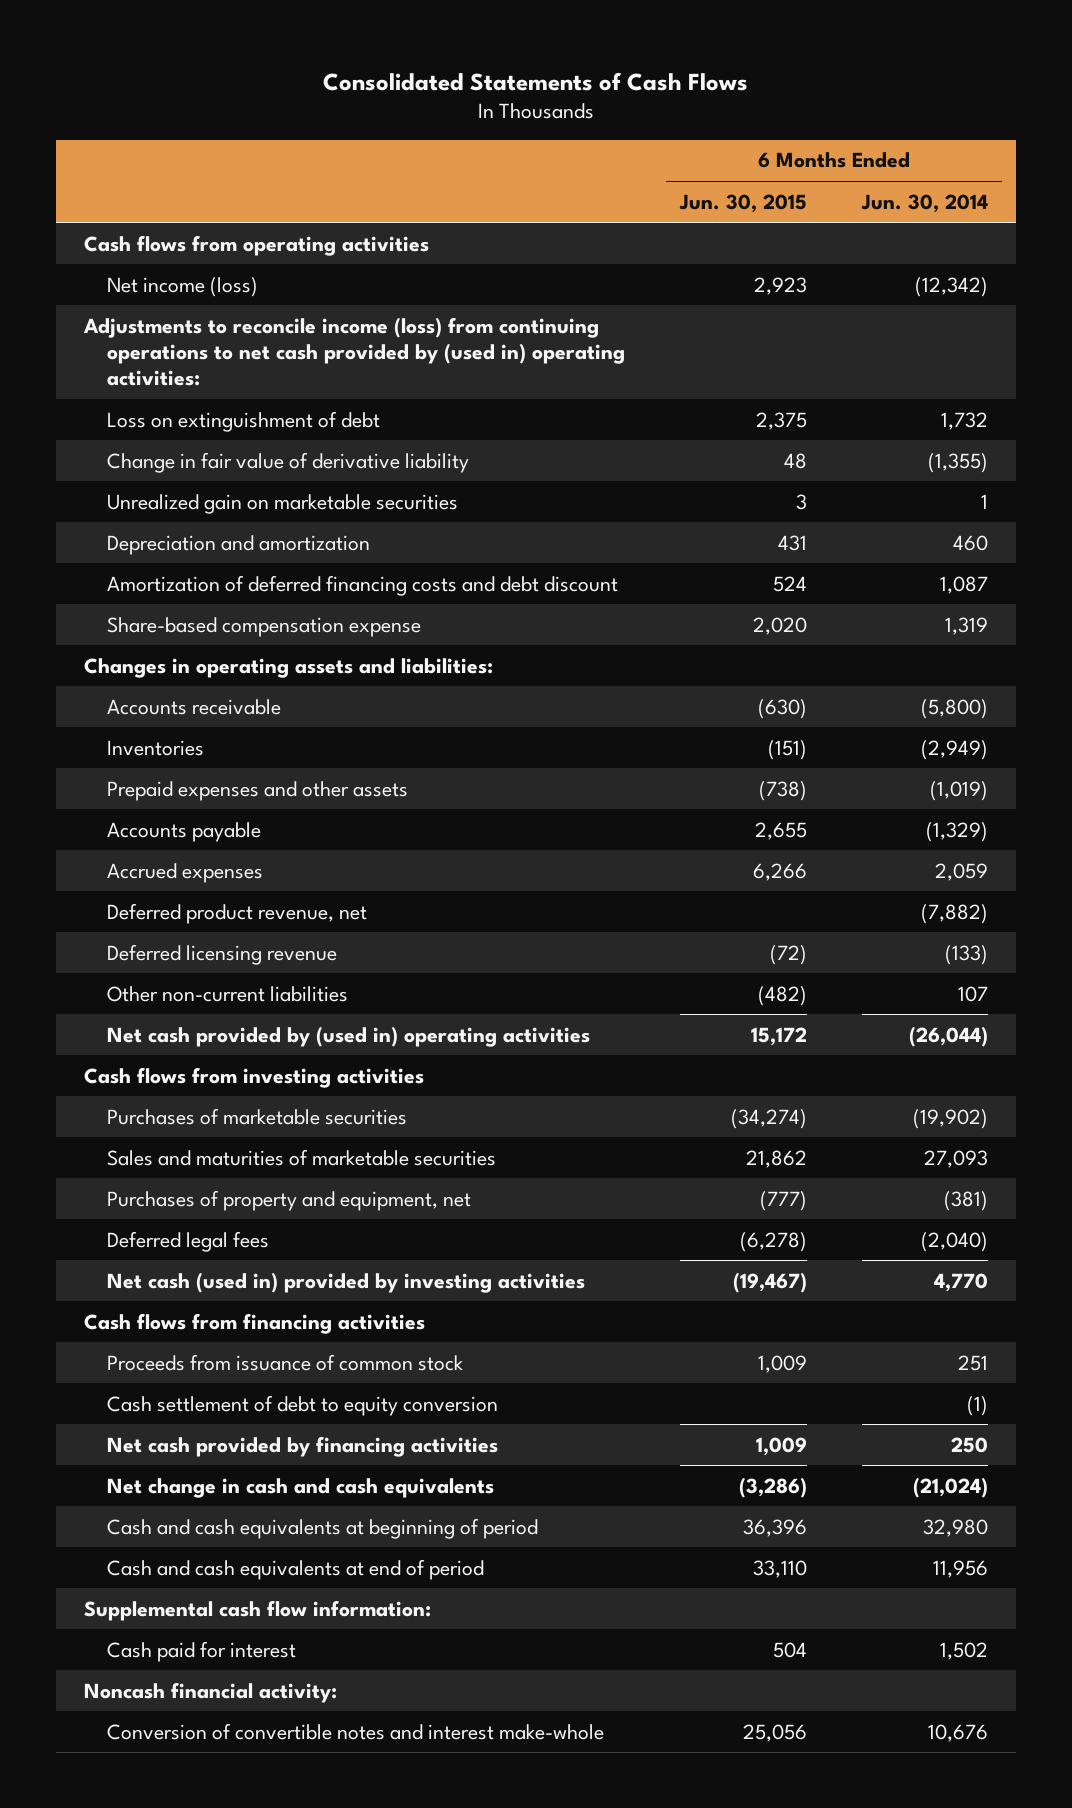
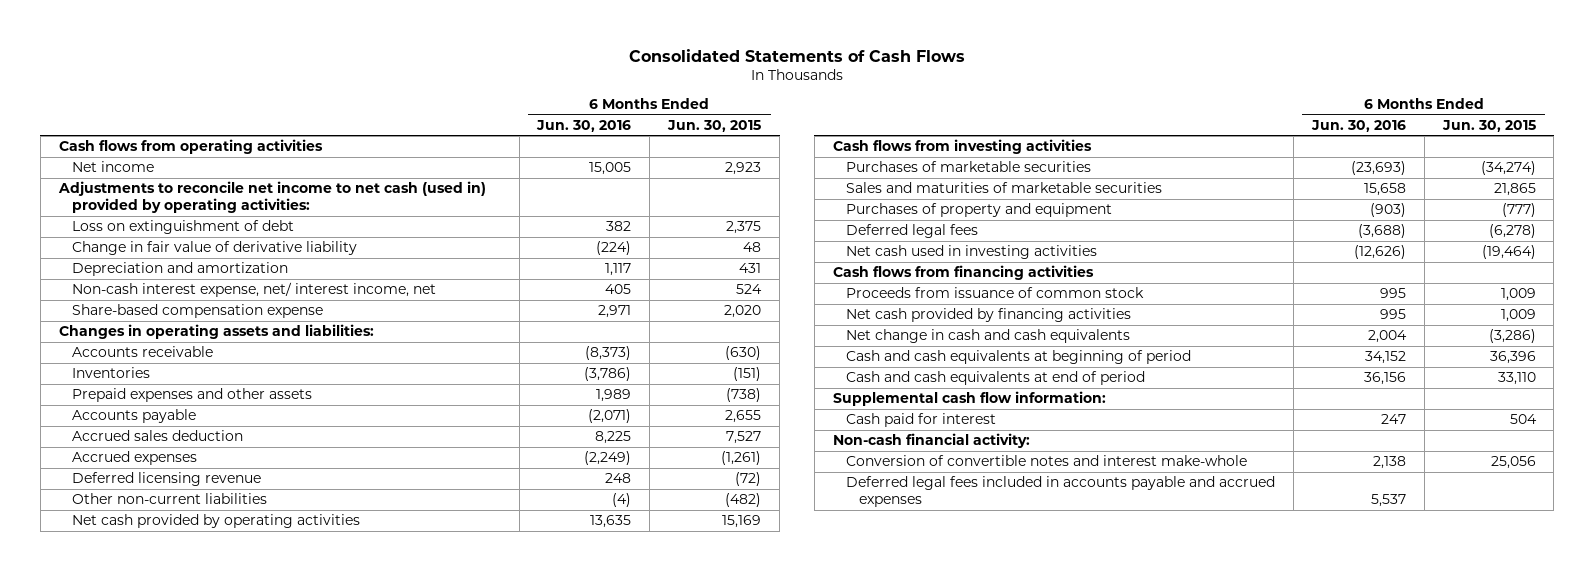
- | 6 Months Ended Jun. 30, 2015 | 6 Months Ended Jun. 30, 2014
+ | 6 Months Ended Jun. 30, 2016 | 6 Months Ended Jun. 30, 2015
- Net income (loss) | 2,923 | (12,342)
- Adjustments to reconcile income (loss) from continuing operations to net cash provided by (used in) operating activities:
+ Net income | 15,005 | 2,923
+ Adjustments to reconcile net income to net cash (used in) provided by operating activities:
- Unrealized gain on marketable securities | 3 | 1
- Amortization of deferred financing costs and debt discount | 524 | 1,087
+ Non-cash interest expense, net/ interest income, net | 405 | 524
- Accrued expenses | 6,266 | 2,059
- Deferred product revenue, net | | (7,882)
+ Accrued sales deduction | 8,225 | 7,527
+ Accrued expenses | (2,249) | (1,261)
- Net cash provided by (used in) operating activities | 15,172 | (26,044)
+ Net cash provided by operating activities | 13,635 | 15,169
- Sales and maturities of marketable securities | 21,862 | 27,093
- Purchases of property and equipment, net | (777) | (381)
+ Sales and maturities of marketable securities | 15,658 | 21,865
+ Purchases of property and equipment | (903) | (777)
- Net cash (used in) provided by investing activities | (19,467) | 4,770
+ Net cash used in investing activities | (12,626) | (19,464)
- Cash settlement of debt to equity conversion | | (1)
- Noncash financial activity:
+ Non-cash financial activity:
+ Deferred legal fees included in accounts payable and accrued expenses | 5,537 |

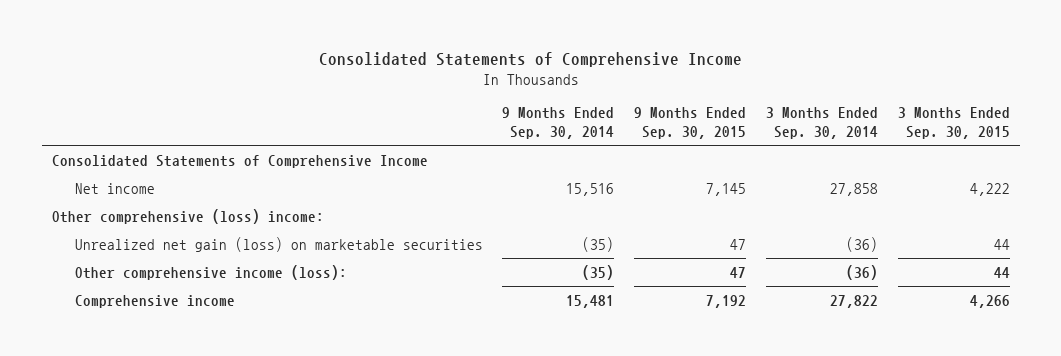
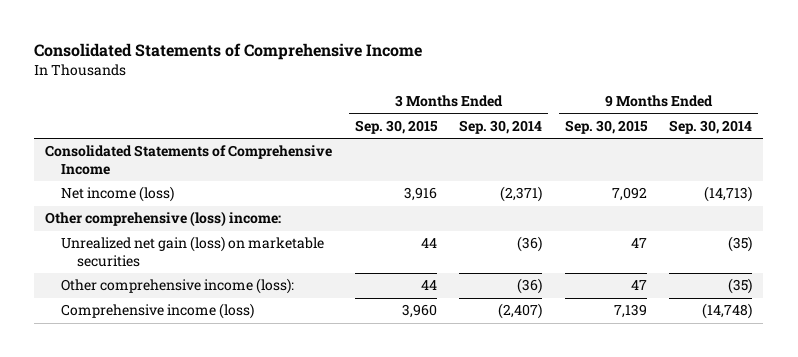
- | 9 Months Ended Sep. 30, 2014 | 9 Months Ended Sep. 30, 2015 | 3 Months Ended Sep. 30, 2014 | 3 Months Ended Sep. 30, 2015
+ | 3 Months Ended Sep. 30, 2015 | 3 Months Ended Sep. 30, 2014 | 9 Months Ended Sep. 30, 2015 | 9 Months Ended Sep. 30, 2014
- Net income | 15,516 | 7,145 | 27,858 | 4,222
+ Net income (loss) | 3,916 | (2,371) | 7,092 | (14,713)
- Comprehensive income | 15,481 | 7,192 | 27,822 | 4,266
+ Comprehensive income (loss) | 3,960 | (2,407) | 7,139 | (14,748)

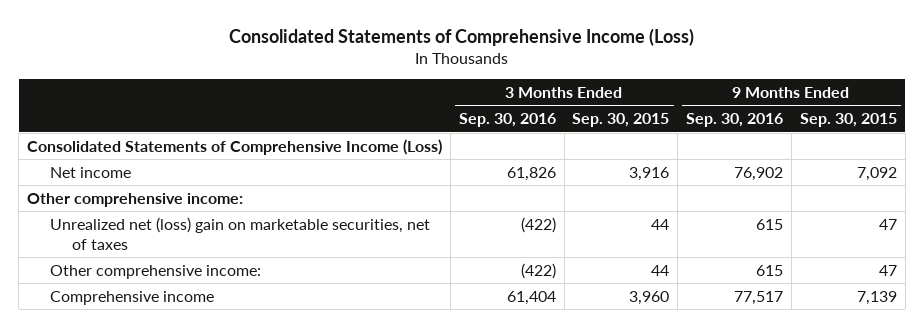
- Consolidated Statements of Comprehensive Income
+ Consolidated Statements of Comprehensive Income (Loss)
- | 3 Months Ended Sep. 30, 2015 | 3 Months Ended Sep. 30, 2014 | 9 Months Ended Sep. 30, 2015 | 9 Months Ended Sep. 30, 2014
+ | 3 Months Ended Sep. 30, 2016 | 3 Months Ended Sep. 30, 2015 | 9 Months Ended Sep. 30, 2016 | 9 Months Ended Sep. 30, 2015
- Consolidated Statements of Comprehensive Income
- Net income (loss) | 3,916 | (2,371) | 7,092 | (14,713)
- Other comprehensive (loss) income:
- Unrealized net gain (loss) on marketable securities | 44 | (36) | 47 | (35)
- Other comprehensive income (loss): | 44 | (36) | 47 | (35)
- Comprehensive income (loss) | 3,960 | (2,407) | 7,139 | (14,748)
+ Consolidated Statements of Comprehensive Income (Loss)
+ Net income | 61,826 | 3,916 | 76,902 | 7,092
+ Other comprehensive income:
+ Unrealized net (loss) gain on marketable securities, net of taxes | (422) | 44 | 615 | 47
+ Other comprehensive income: | (422) | 44 | 615 | 47
+ Comprehensive income | 61,404 | 3,960 | 77,517 | 7,139

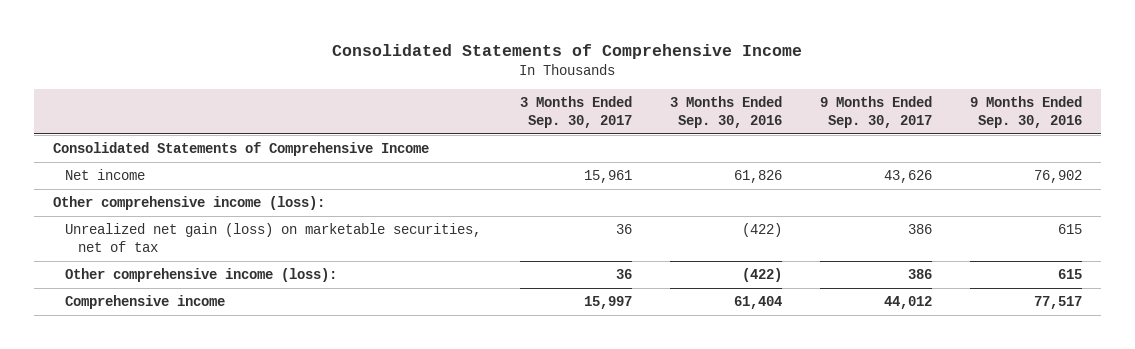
- Consolidated Statements of Comprehensive Income (Loss)
+ Consolidated Statements of Comprehensive Income
- | 3 Months Ended Sep. 30, 2016 | 3 Months Ended Sep. 30, 2015 | 9 Months Ended Sep. 30, 2016 | 9 Months Ended Sep. 30, 2015
+ | 3 Months Ended Sep. 30, 2017 | 3 Months Ended Sep. 30, 2016 | 9 Months Ended Sep. 30, 2017 | 9 Months Ended Sep. 30, 2016
- Consolidated Statements of Comprehensive Income (Loss)
+ Consolidated Statements of Comprehensive Income
- Other comprehensive income:
- Unrealized net (loss) gain on marketable securities, net of taxes | (422) | 44 | 615 | 47
- Other comprehensive income: | (422) | 44 | 615 | 47
+ Other comprehensive income (loss):
+ Unrealized net gain (loss) on marketable securities, net of tax | 36 | (422) | 386 | 615
+ Other comprehensive income (loss): | 36 | (422) | 386 | 615

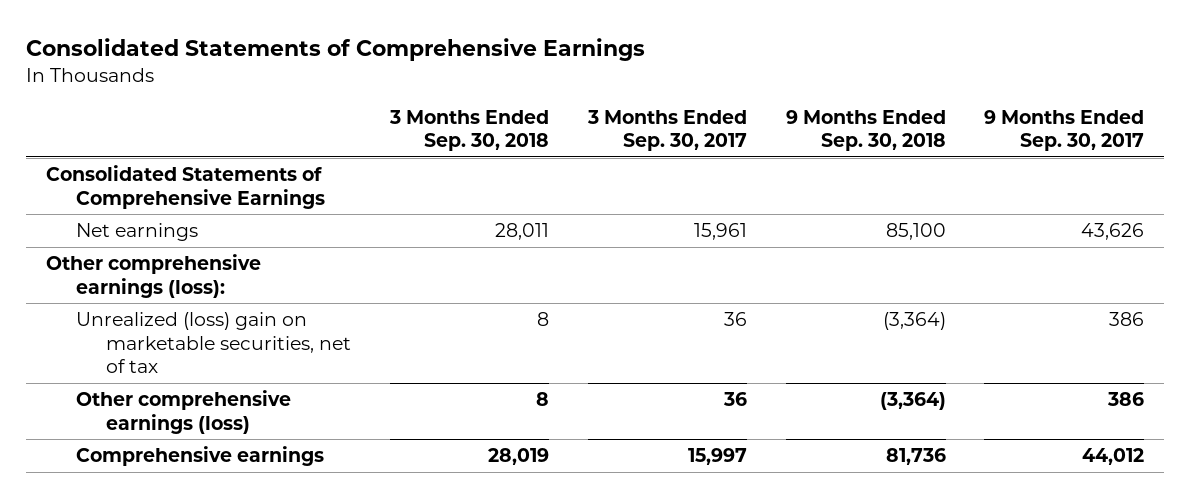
- Consolidated Statements of Comprehensive Income
+ Consolidated Statements of Comprehensive Earnings
- | 3 Months Ended Sep. 30, 2017 | 3 Months Ended Sep. 30, 2016 | 9 Months Ended Sep. 30, 2017 | 9 Months Ended Sep. 30, 2016
+ | 3 Months Ended Sep. 30, 2018 | 3 Months Ended Sep. 30, 2017 | 9 Months Ended Sep. 30, 2018 | 9 Months Ended Sep. 30, 2017
- Consolidated Statements of Comprehensive Income
- Net income | 15,961 | 61,826 | 43,626 | 76,902
- Other comprehensive income (loss):
- Unrealized net gain (loss) on marketable securities, net of tax | 36 | (422) | 386 | 615
- Other comprehensive income (loss): | 36 | (422) | 386 | 615
- Comprehensive income | 15,997 | 61,404 | 44,012 | 77,517
+ Consolidated Statements of Comprehensive Earnings
+ Net earnings | 28,011 | 15,961 | 85,100 | 43,626
+ Other comprehensive earnings (loss):
+ Unrealized (loss) gain on marketable securities, net of tax | 8 | 36 | (3,364) | 386
+ Other comprehensive earnings (loss) | 8 | 36 | (3,364) | 386
+ Comprehensive earnings | 28,019 | 15,997 | 81,736 | 44,012

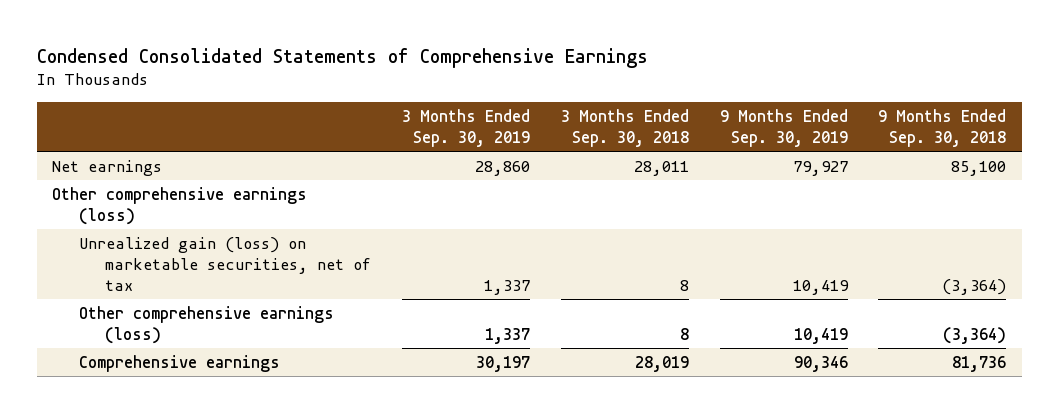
- Consolidated Statements of Comprehensive Earnings
+ Condensed Consolidated Statements of Comprehensive Earnings
- | 3 Months Ended Sep. 30, 2018 | 3 Months Ended Sep. 30, 2017 | 9 Months Ended Sep. 30, 2018 | 9 Months Ended Sep. 30, 2017
+ | 3 Months Ended Sep. 30, 2019 | 3 Months Ended Sep. 30, 2018 | 9 Months Ended Sep. 30, 2019 | 9 Months Ended Sep. 30, 2018
- Consolidated Statements of Comprehensive Earnings
- Other comprehensive earnings (loss):
- Unrealized (loss) gain on marketable securities, net of tax | 8 | 36 | (3,364) | 386
+ Other comprehensive earnings (loss)
+ Unrealized gain (loss) on marketable securities, net of tax | 1,337 | 8 | 10,419 | (3,364)

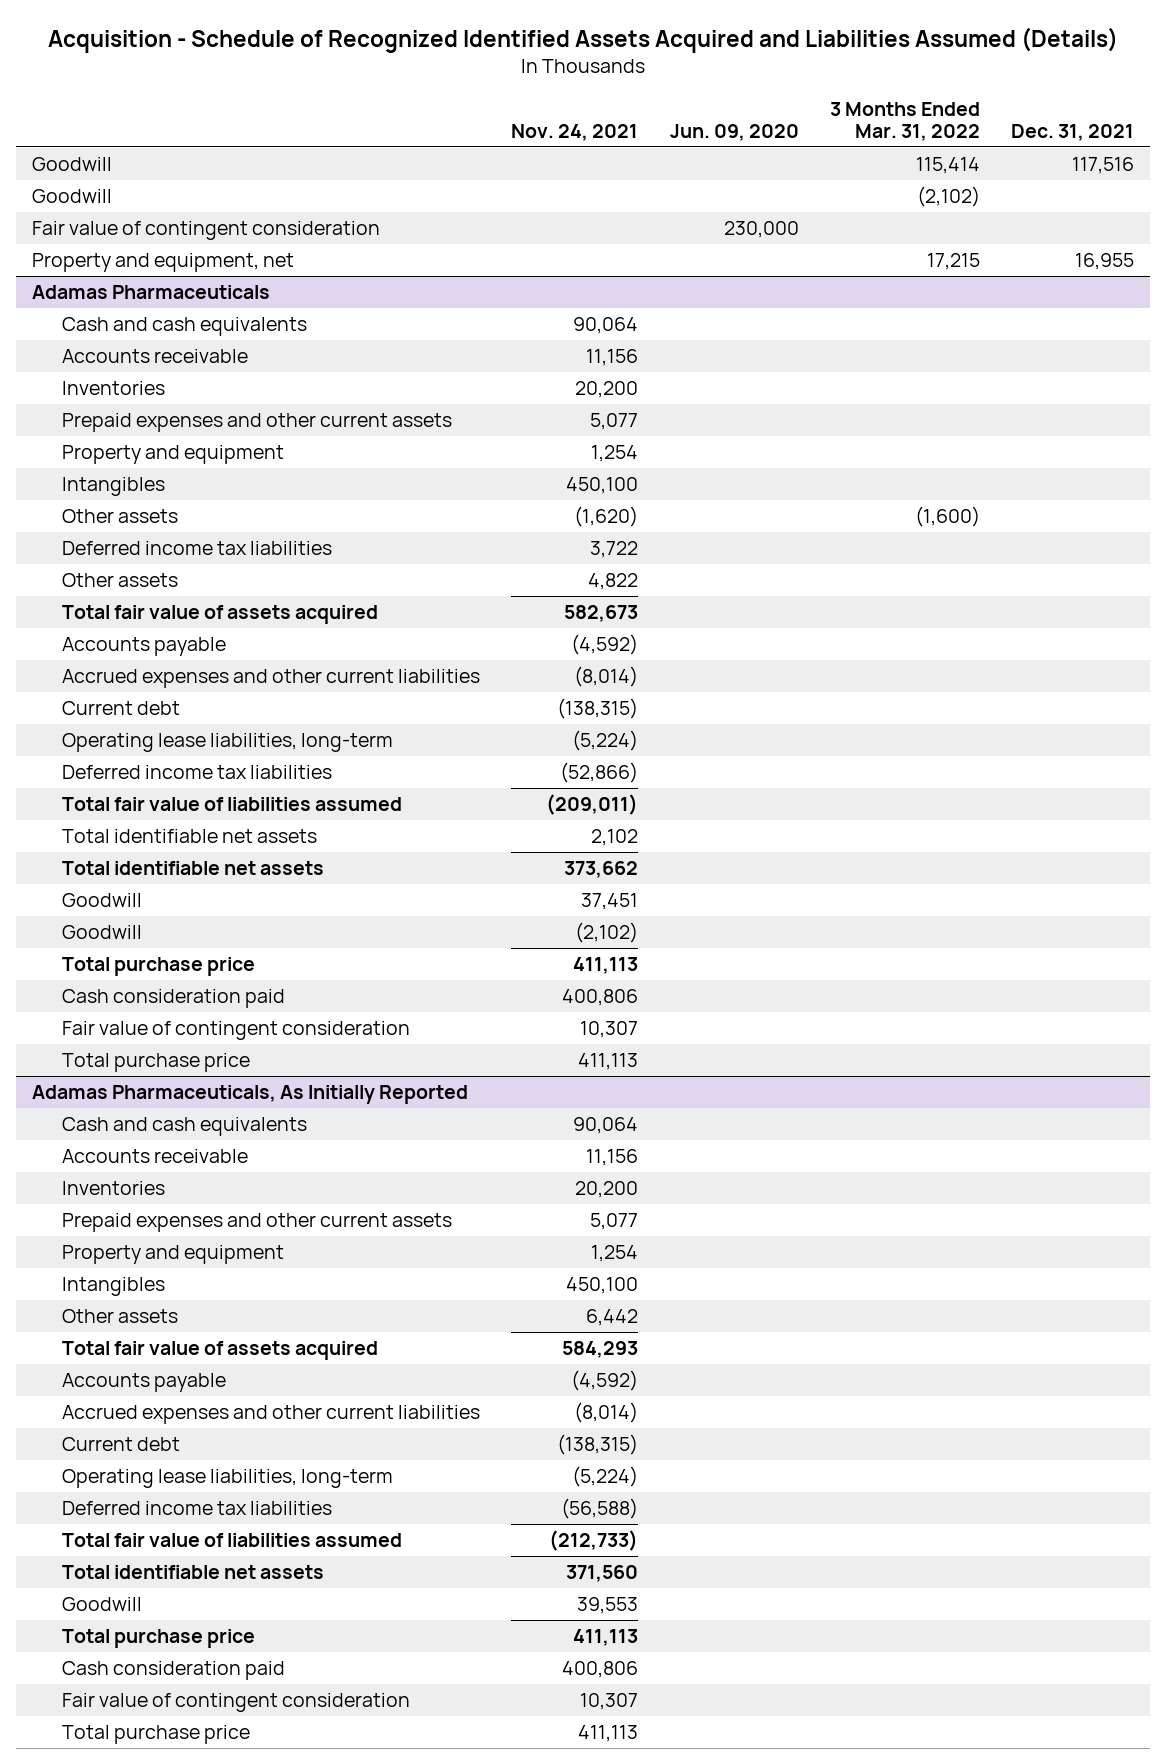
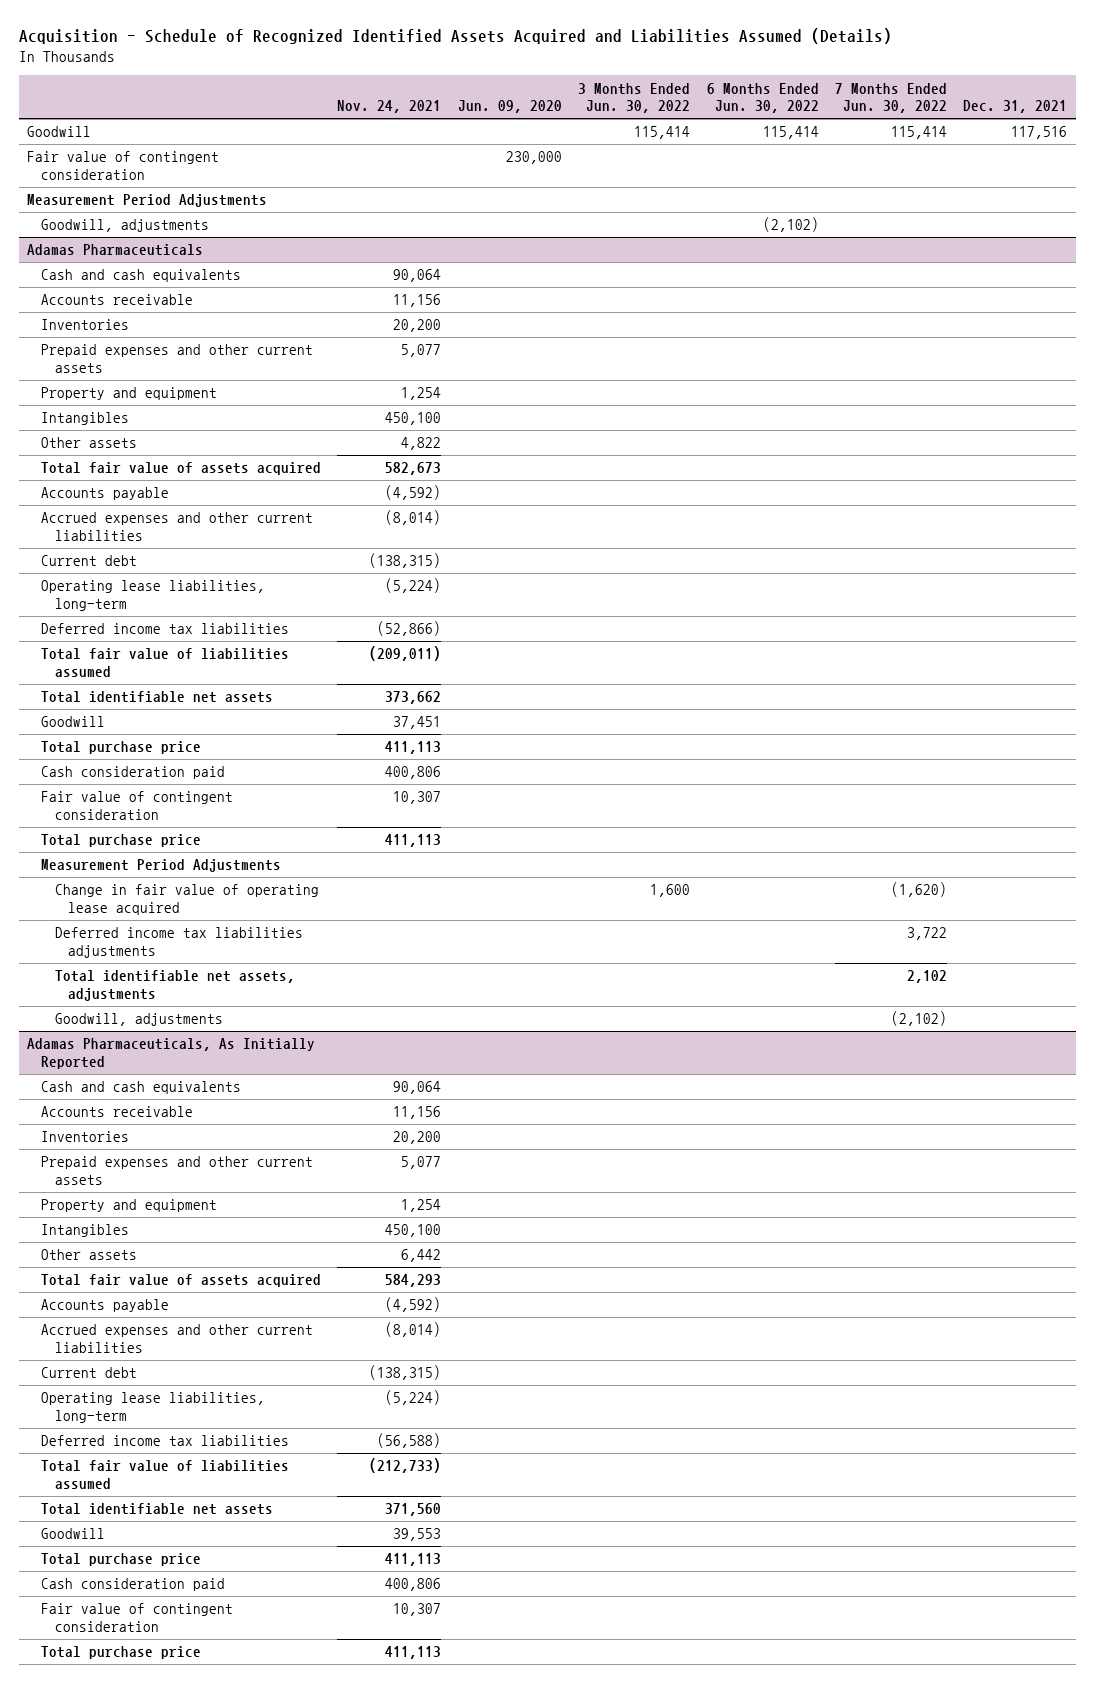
- | Nov. 24, 2021 | Jun. 09, 2020 | 3 Months Ended Mar. 31, 2022 | Dec. 31, 2021
+ | Nov. 24, 2021 | Jun. 09, 2020 | 3 Months Ended Jun. 30, 2022 | 6 Months Ended Jun. 30, 2022 | 7 Months Ended Jun. 30, 2022 | Dec. 31, 2021
- Goodwill | | | (2,102) |
- Property and equipment, net | | | 17,215 | 16,955
+ Measurement Period Adjustments
+ Goodwill, adjustments | | | | (2,102) | |
@ Adamas Pharmaceuticals
- Other assets | (1,620) | | (1,600) |
- Deferred income tax liabilities | 3,722 | | |
- Total identifiable net assets | 2,102 | | |
- Goodwill | (2,102) | | |
+ Measurement Period Adjustments
+ Change in fair value of operating lease acquired | | | 1,600 | | (1,620) |
+ Deferred income tax liabilities adjustments | | | | | 3,722 |
+ Total identifiable net assets, adjustments | | | | | 2,102 |
+ Goodwill, adjustments | | | | | (2,102) |

